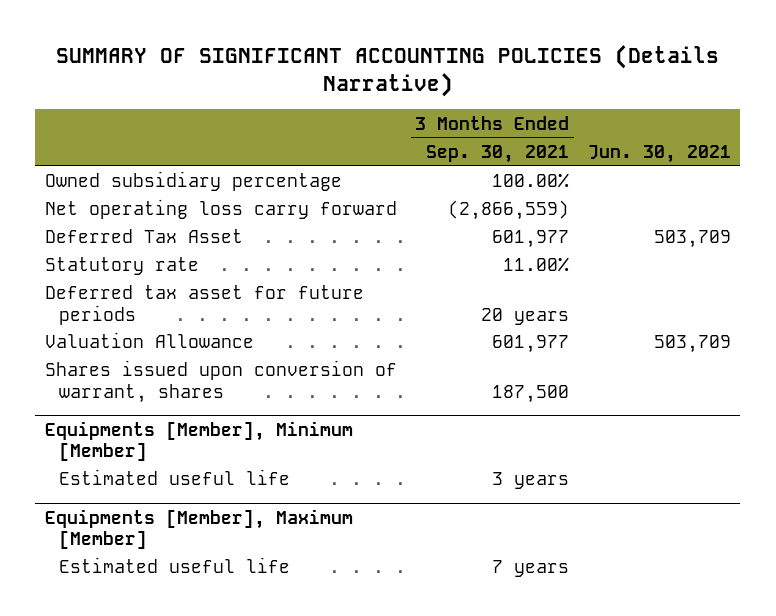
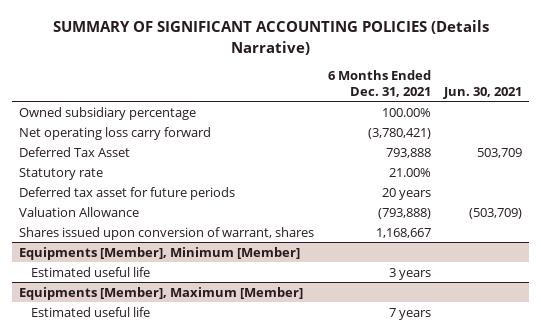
- | 3 Months Ended Sep. 30, 2021 | Jun. 30, 2021
+ | 6 Months Ended Dec. 31, 2021 | Jun. 30, 2021
- Valuation Allowance | 601,977 | 503,709
+ Valuation Allowance | (793,888) | (503,709)

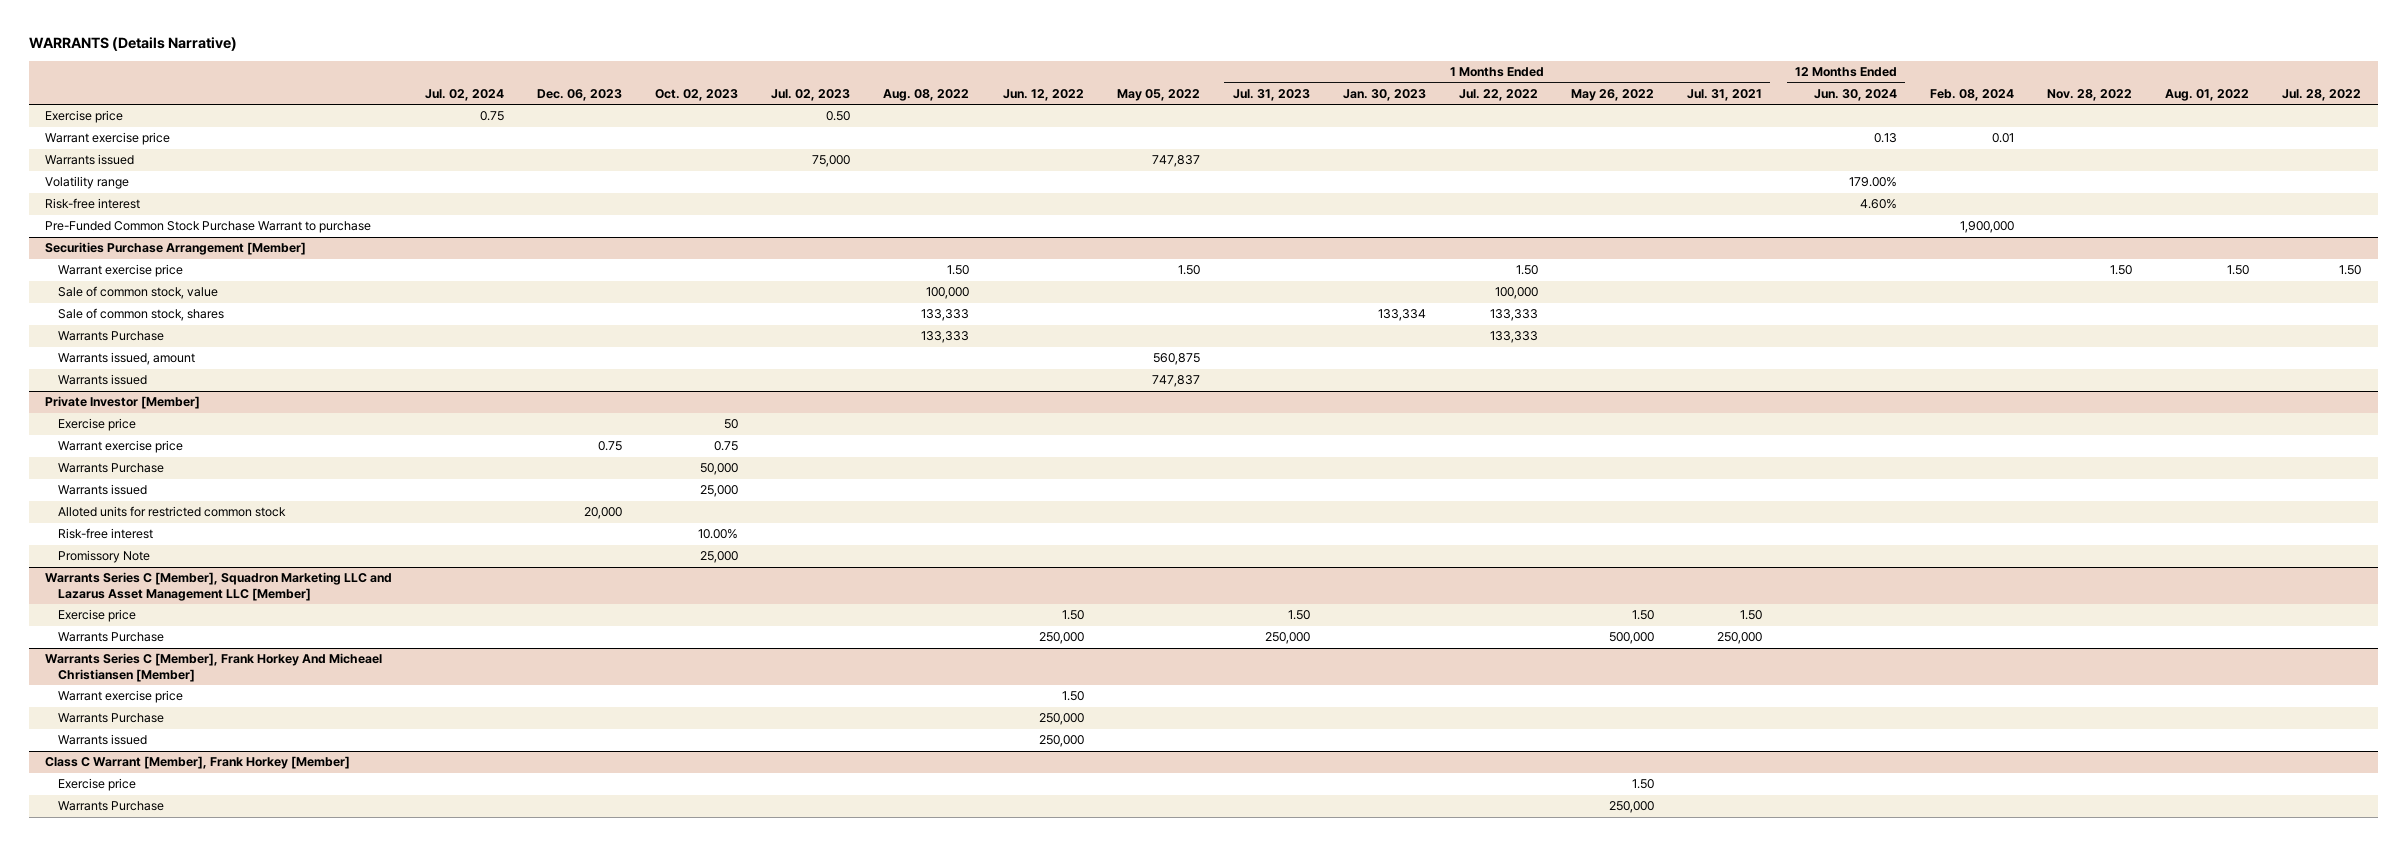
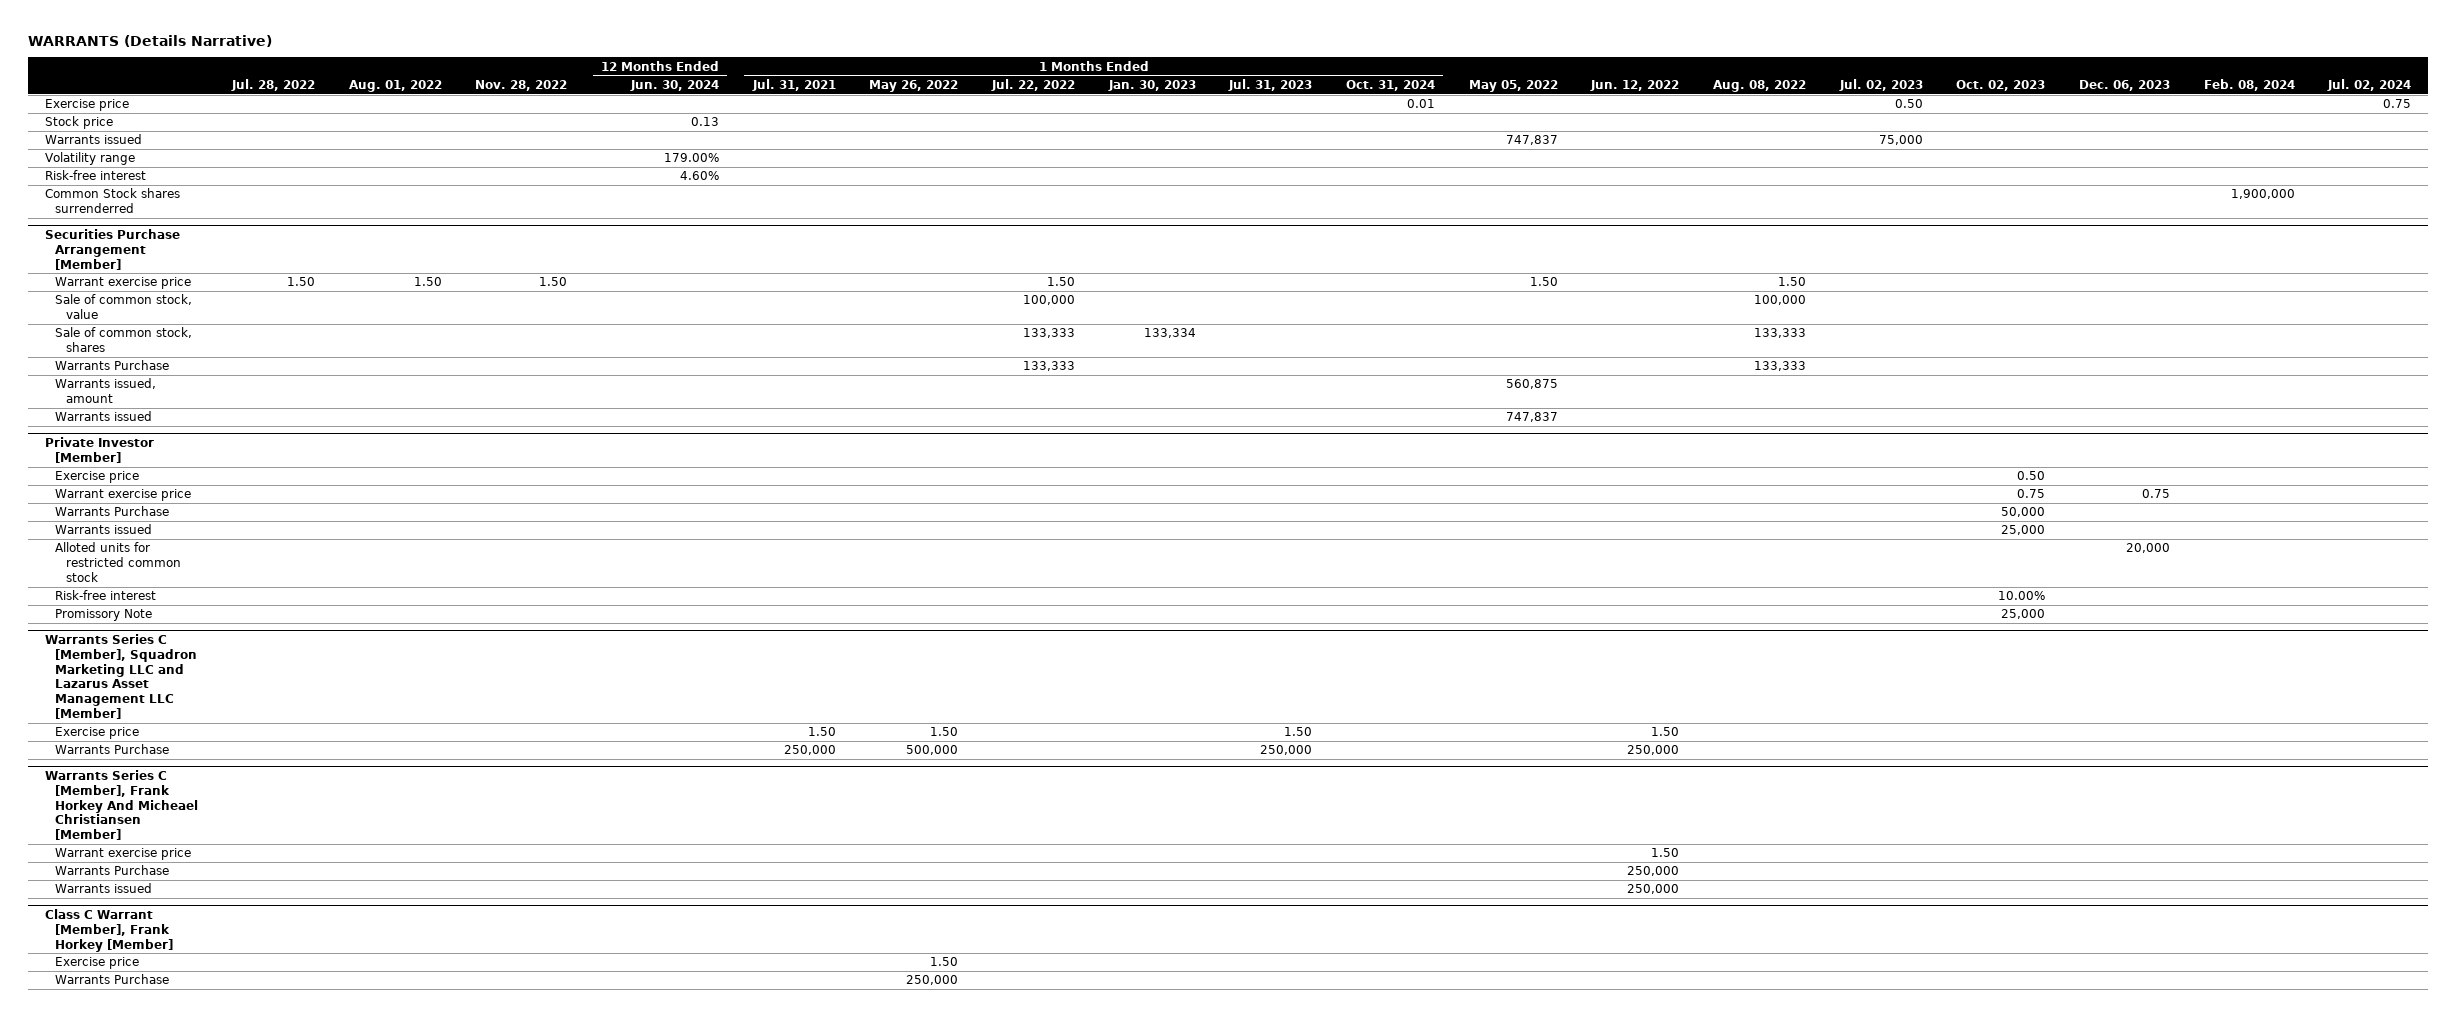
- | Jul. 02, 2024 | Dec. 06, 2023 | Oct. 02, 2023 | Jul. 02, 2023 | Aug. 08, 2022 | Jun. 12, 2022 | May 05, 2022 | 1 Months Ended Jul. 31, 2023 | 1 Months Ended Jan. 30, 2023 | 1 Months Ended Jul. 22, 2022 | 1 Months Ended May 26, 2022 | 1 Months Ended Jul. 31, 2021 | 12 Months Ended Jun. 30, 2024 | Feb. 08, 2024 | Nov. 28, 2022 | Aug. 01, 2022 | Jul. 28, 2022
+ | Jul. 28, 2022 | Aug. 01, 2022 | Nov. 28, 2022 | 12 Months Ended Jun. 30, 2024 | 1 Months Ended Jul. 31, 2021 | 1 Months Ended May 26, 2022 | 1 Months Ended Jul. 22, 2022 | 1 Months Ended Jan. 30, 2023 | 1 Months Ended Jul. 31, 2023 | 1 Months Ended Oct. 31, 2024 | May 05, 2022 | Jun. 12, 2022 | Aug. 08, 2022 | Jul. 02, 2023 | Oct. 02, 2023 | Dec. 06, 2023 | Feb. 08, 2024 | Jul. 02, 2024
- Warrant exercise price | | | | | | | | | | | | | 0.13 | 0.01 | | |
+ Stock price | | | | 0.13 | | | | | | | | | | | | | |
- Pre-Funded Common Stock Purchase Warrant to purchase | | | | | | | | | | | | | | 1,900,000 | | |
+ Common Stock shares surrenderred | | | | | | | | | | | | | | | | | 1,900,000 |
@ Private Investor [Member]
- Exercise price | | | 50 | | | | | | | | | | | | | |
+ Exercise price | | | | | | | | | | | | | | | 0.50 | | |

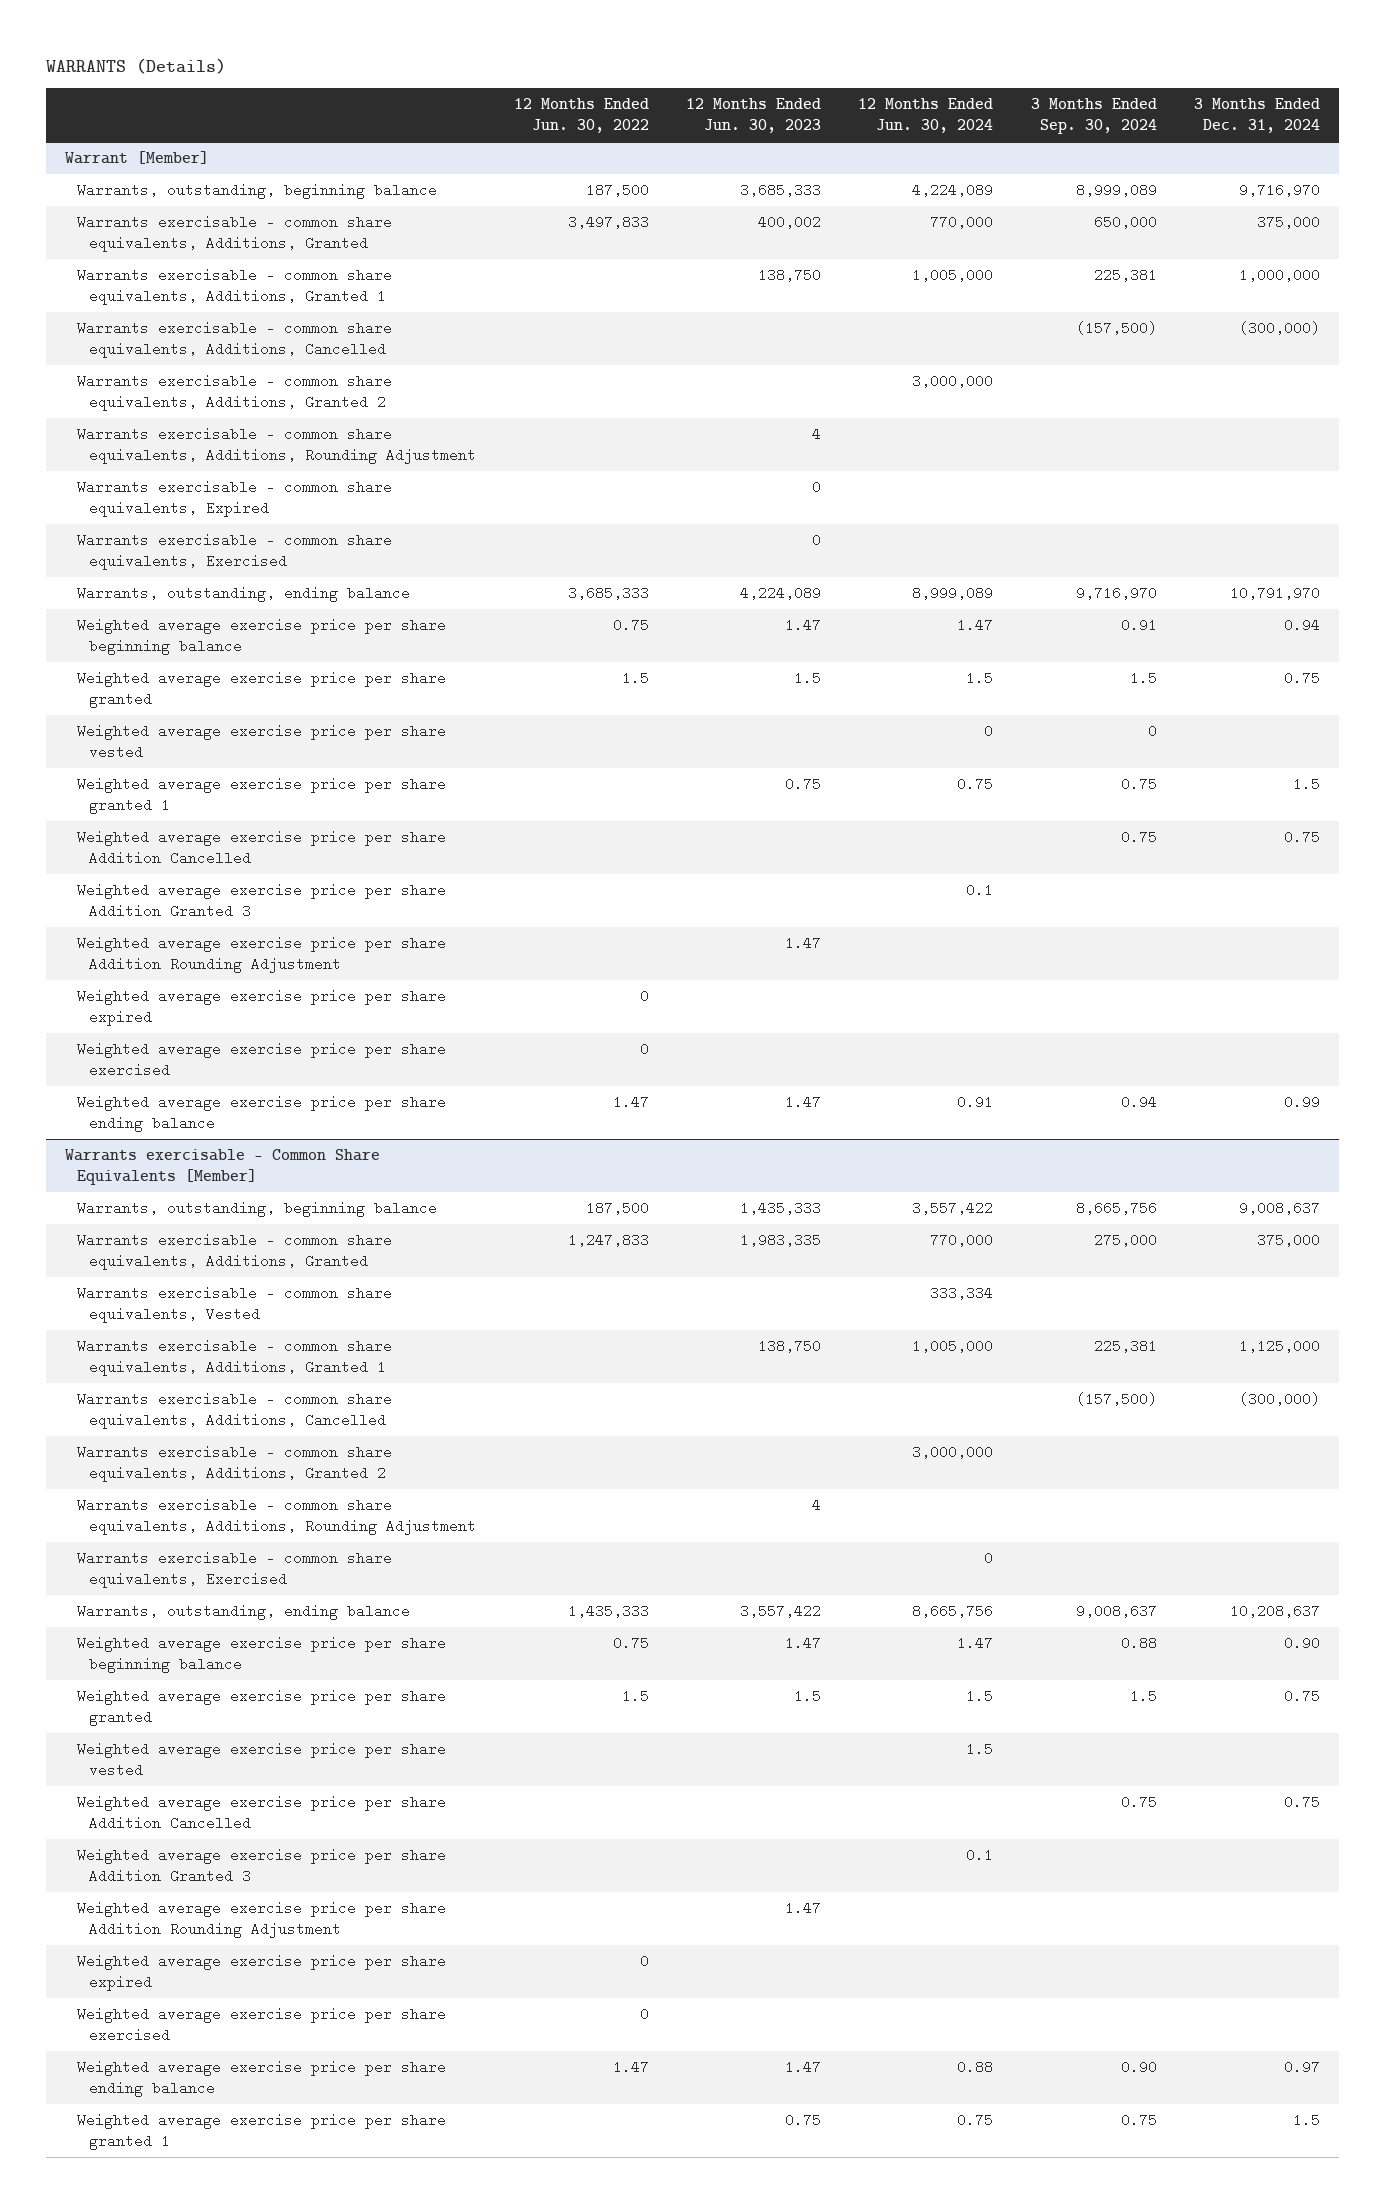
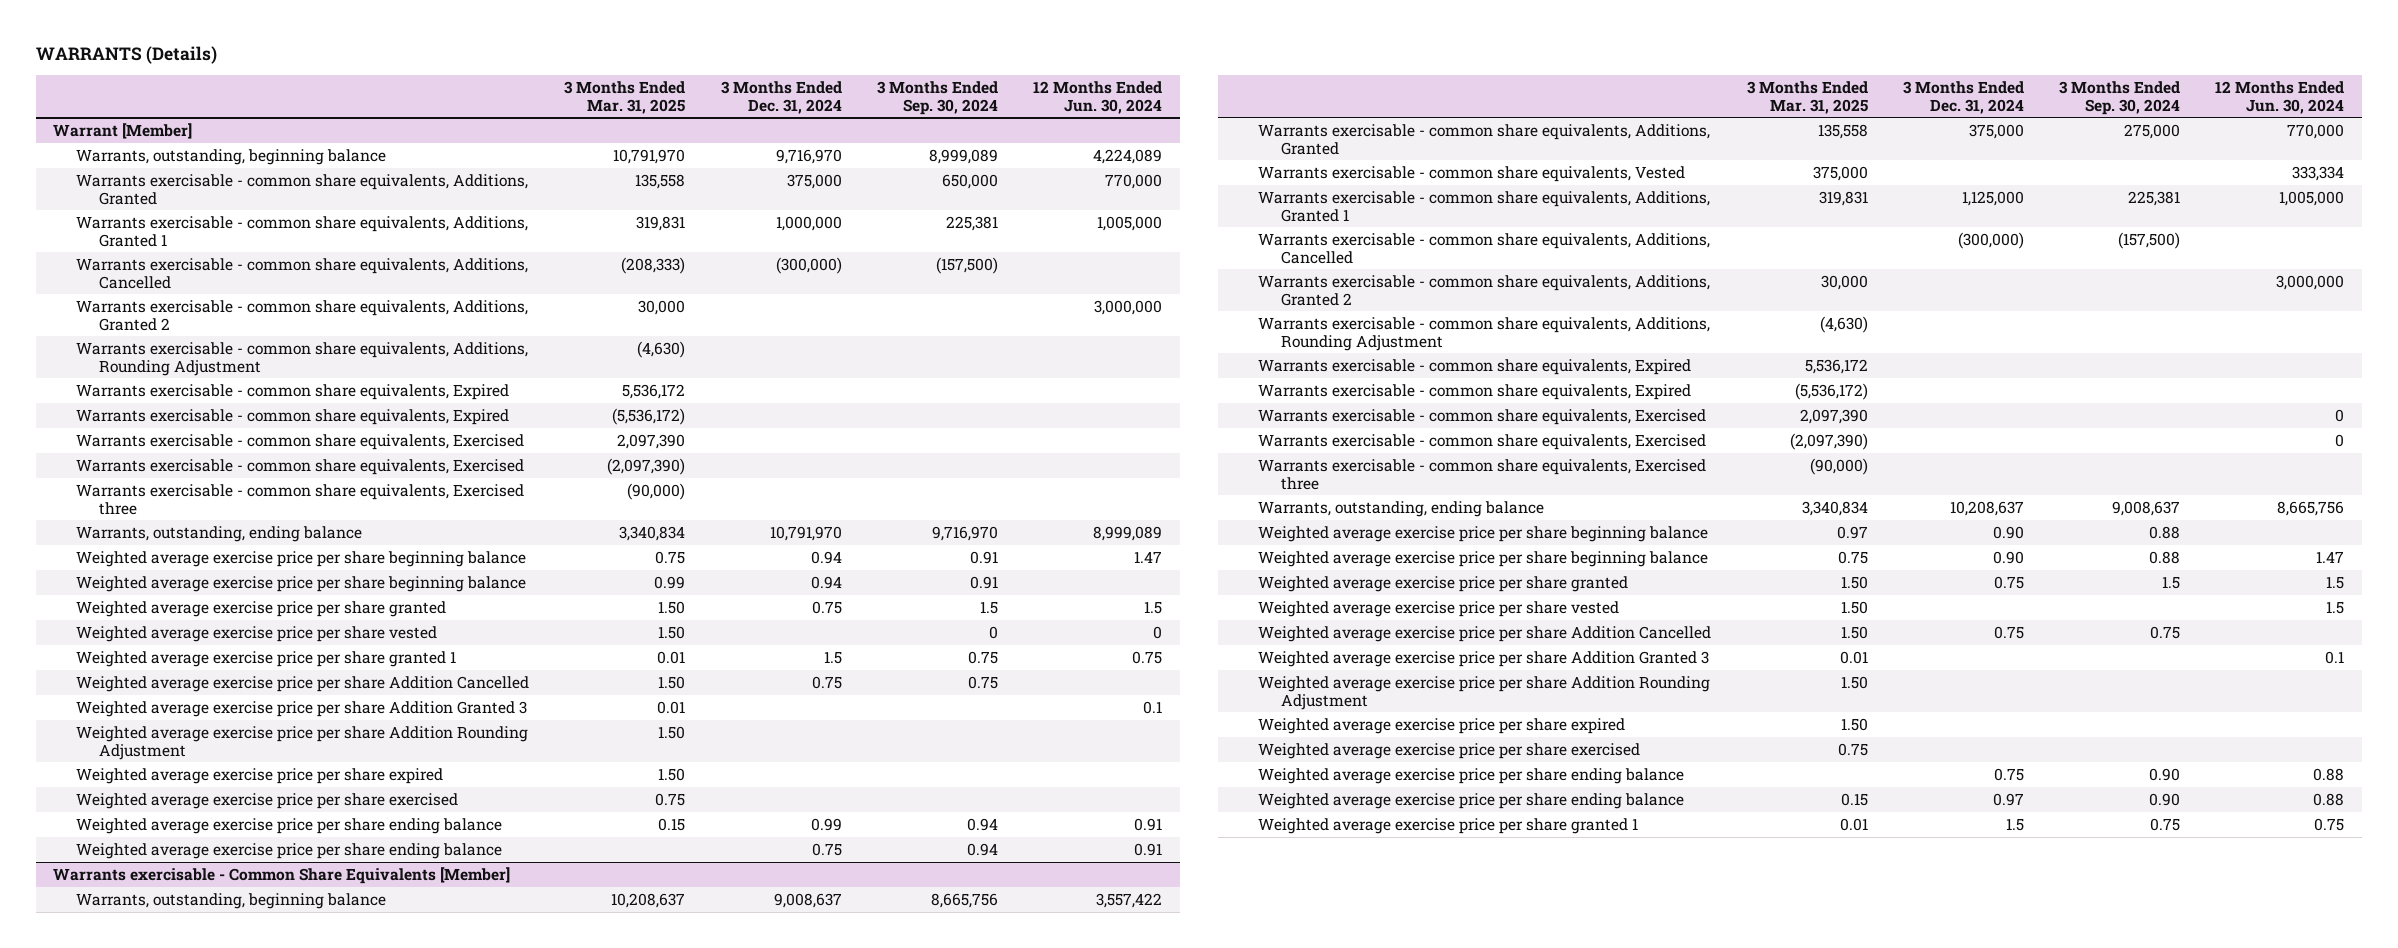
- | 12 Months Ended Jun. 30, 2022 | 12 Months Ended Jun. 30, 2023 | 12 Months Ended Jun. 30, 2024 | 3 Months Ended Sep. 30, 2024 | 3 Months Ended Dec. 31, 2024
+ | 3 Months Ended Mar. 31, 2025 | 3 Months Ended Dec. 31, 2024 | 3 Months Ended Sep. 30, 2024 | 12 Months Ended Jun. 30, 2024
@ Warrant [Member]
+ Warrants exercisable - common share equivalents, Expired | (5,536,172) | | |
+ Warrants exercisable - common share equivalents, Exercised | (2,097,390) | | |
+ Warrants exercisable - common share equivalents, Exercised three | (90,000) | | |
+ Weighted average exercise price per share beginning balance | 0.99 | 0.94 | 0.91 |
+ Weighted average exercise price per share ending balance | | 0.75 | 0.94 | 0.91
@ Warrants exercisable - Common Share Equivalents [Member]
+ Warrants exercisable - common share equivalents, Expired | 5,536,172 | | |
+ Warrants exercisable - common share equivalents, Expired | (5,536,172) | | |
+ Warrants exercisable - common share equivalents, Exercised | (2,097,390) | | | 0
+ Warrants exercisable - common share equivalents, Exercised three | (90,000) | | |
+ Weighted average exercise price per share beginning balance | 0.97 | 0.90 | 0.88 |
+ Weighted average exercise price per share ending balance | | 0.75 | 0.90 | 0.88

